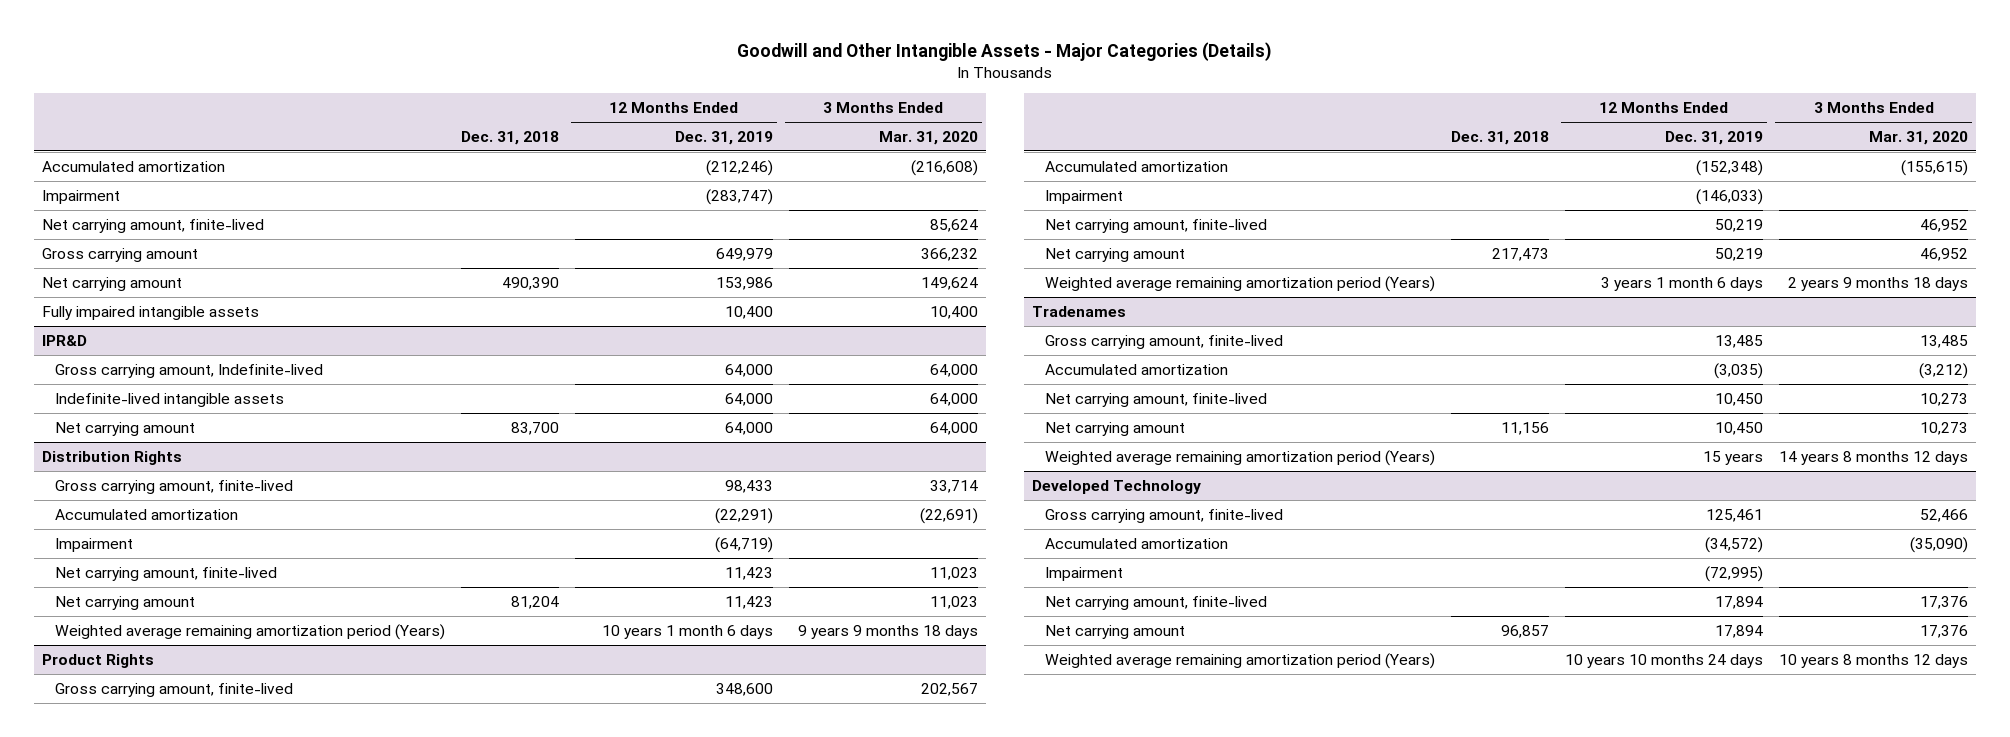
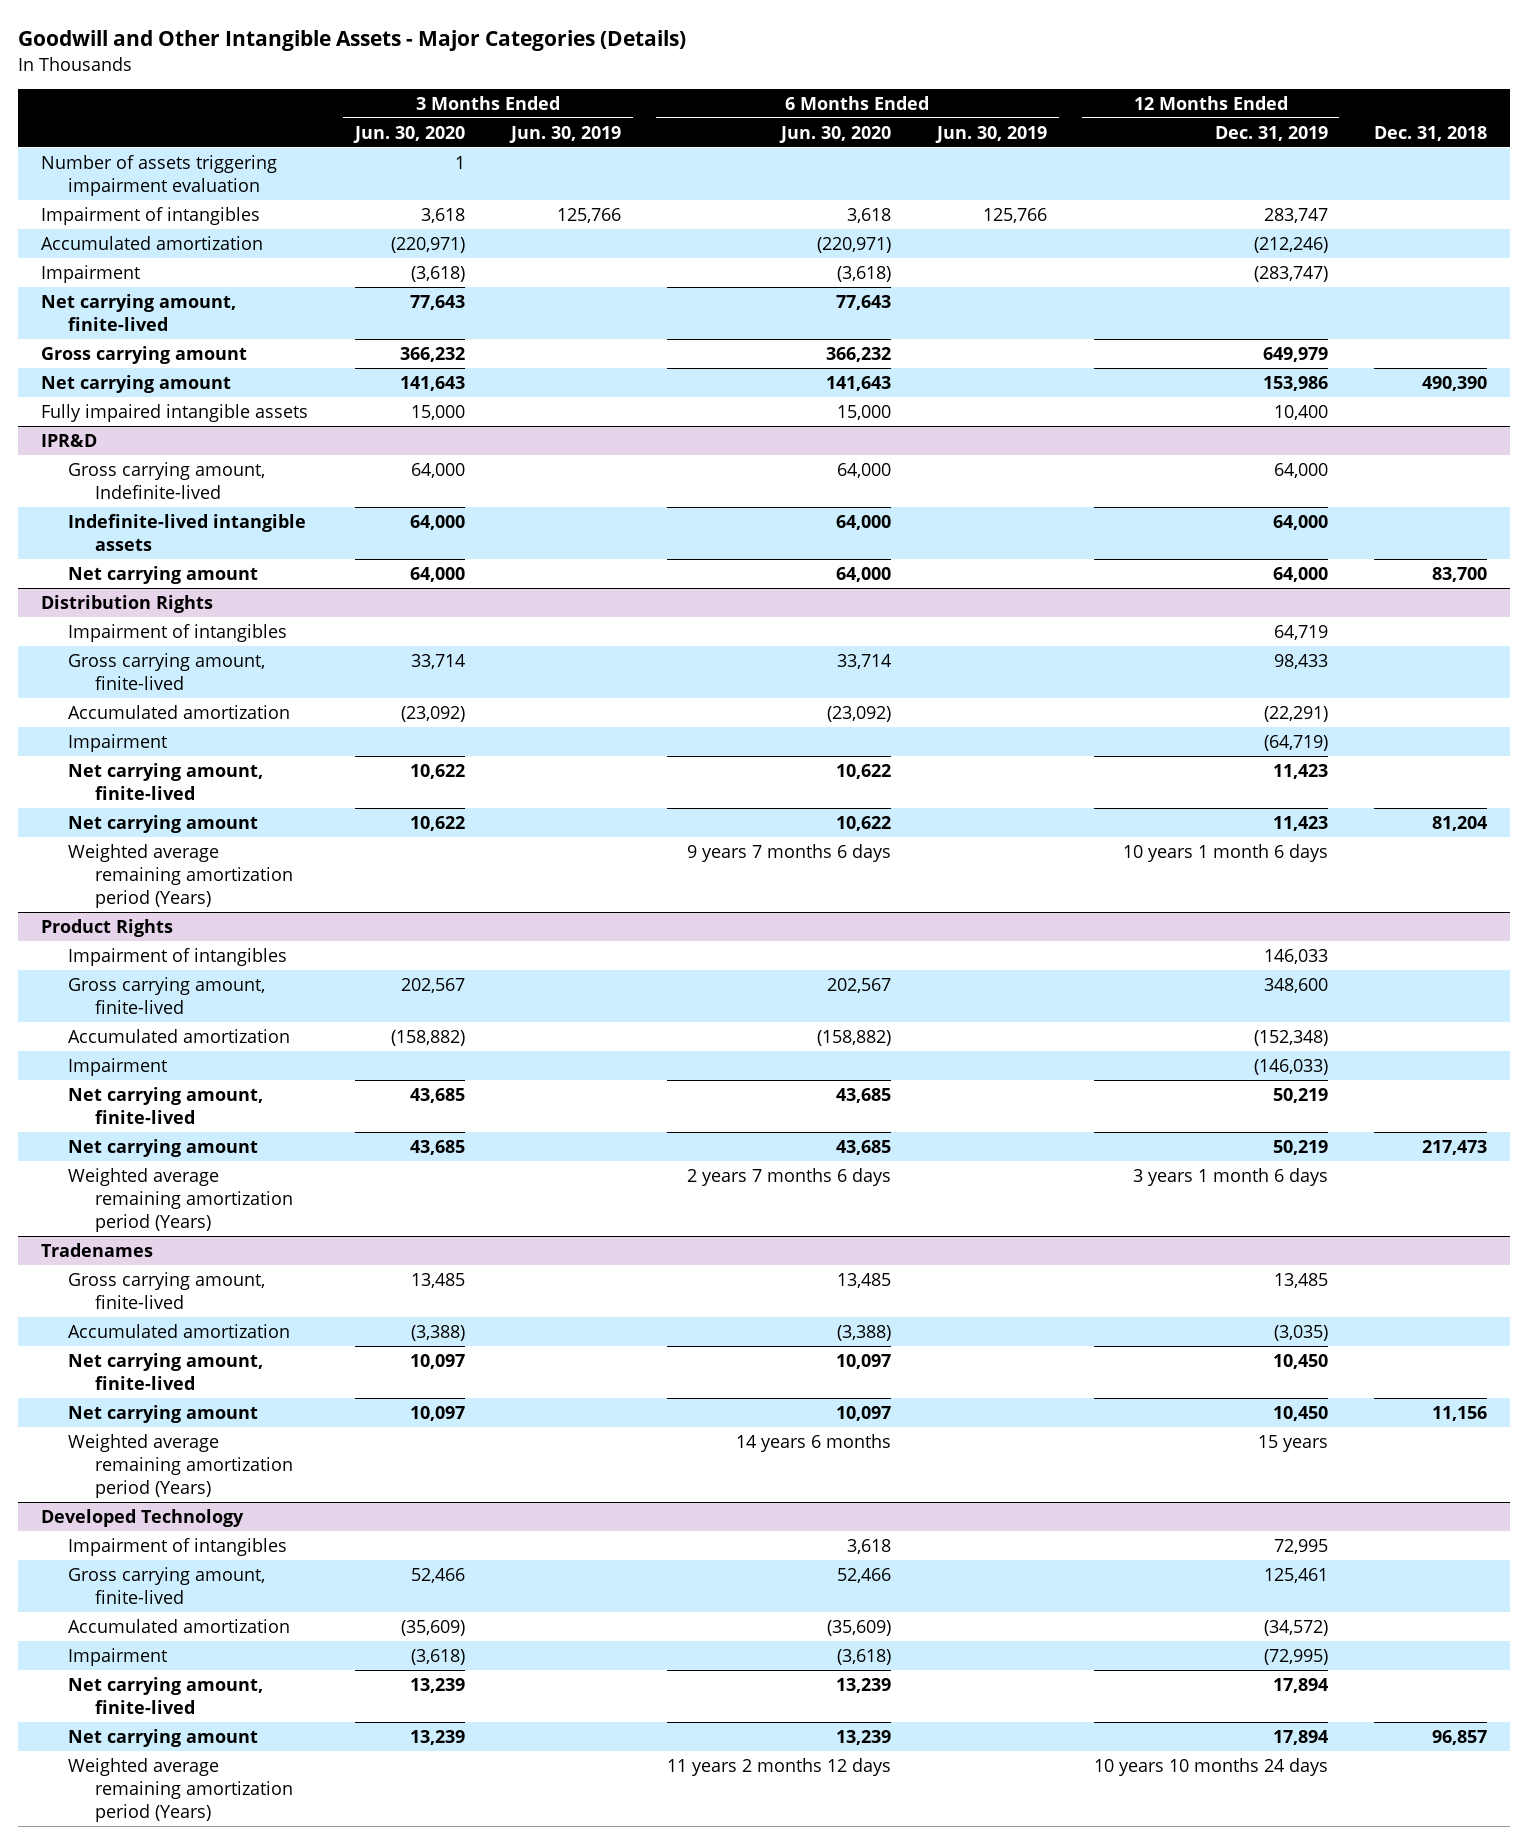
- | Dec. 31, 2018 | 12 Months Ended Dec. 31, 2019 | 3 Months Ended Mar. 31, 2020
+ | 3 Months Ended Jun. 30, 2020 | 3 Months Ended Jun. 30, 2019 | 6 Months Ended Jun. 30, 2020 | 6 Months Ended Jun. 30, 2019 | 12 Months Ended Dec. 31, 2019 | Dec. 31, 2018
+ Number of assets triggering impairment evaluation | 1 | | | | |
+ Impairment of intangibles | 3,618 | 125,766 | 3,618 | 125,766 | 283,747 |
@ Distribution Rights
+ Impairment of intangibles | | | | | 64,719 |
@ Product Rights
+ Impairment of intangibles | | | | | 146,033 |
@ Developed Technology
+ Impairment of intangibles | | | 3,618 | | 72,995 |

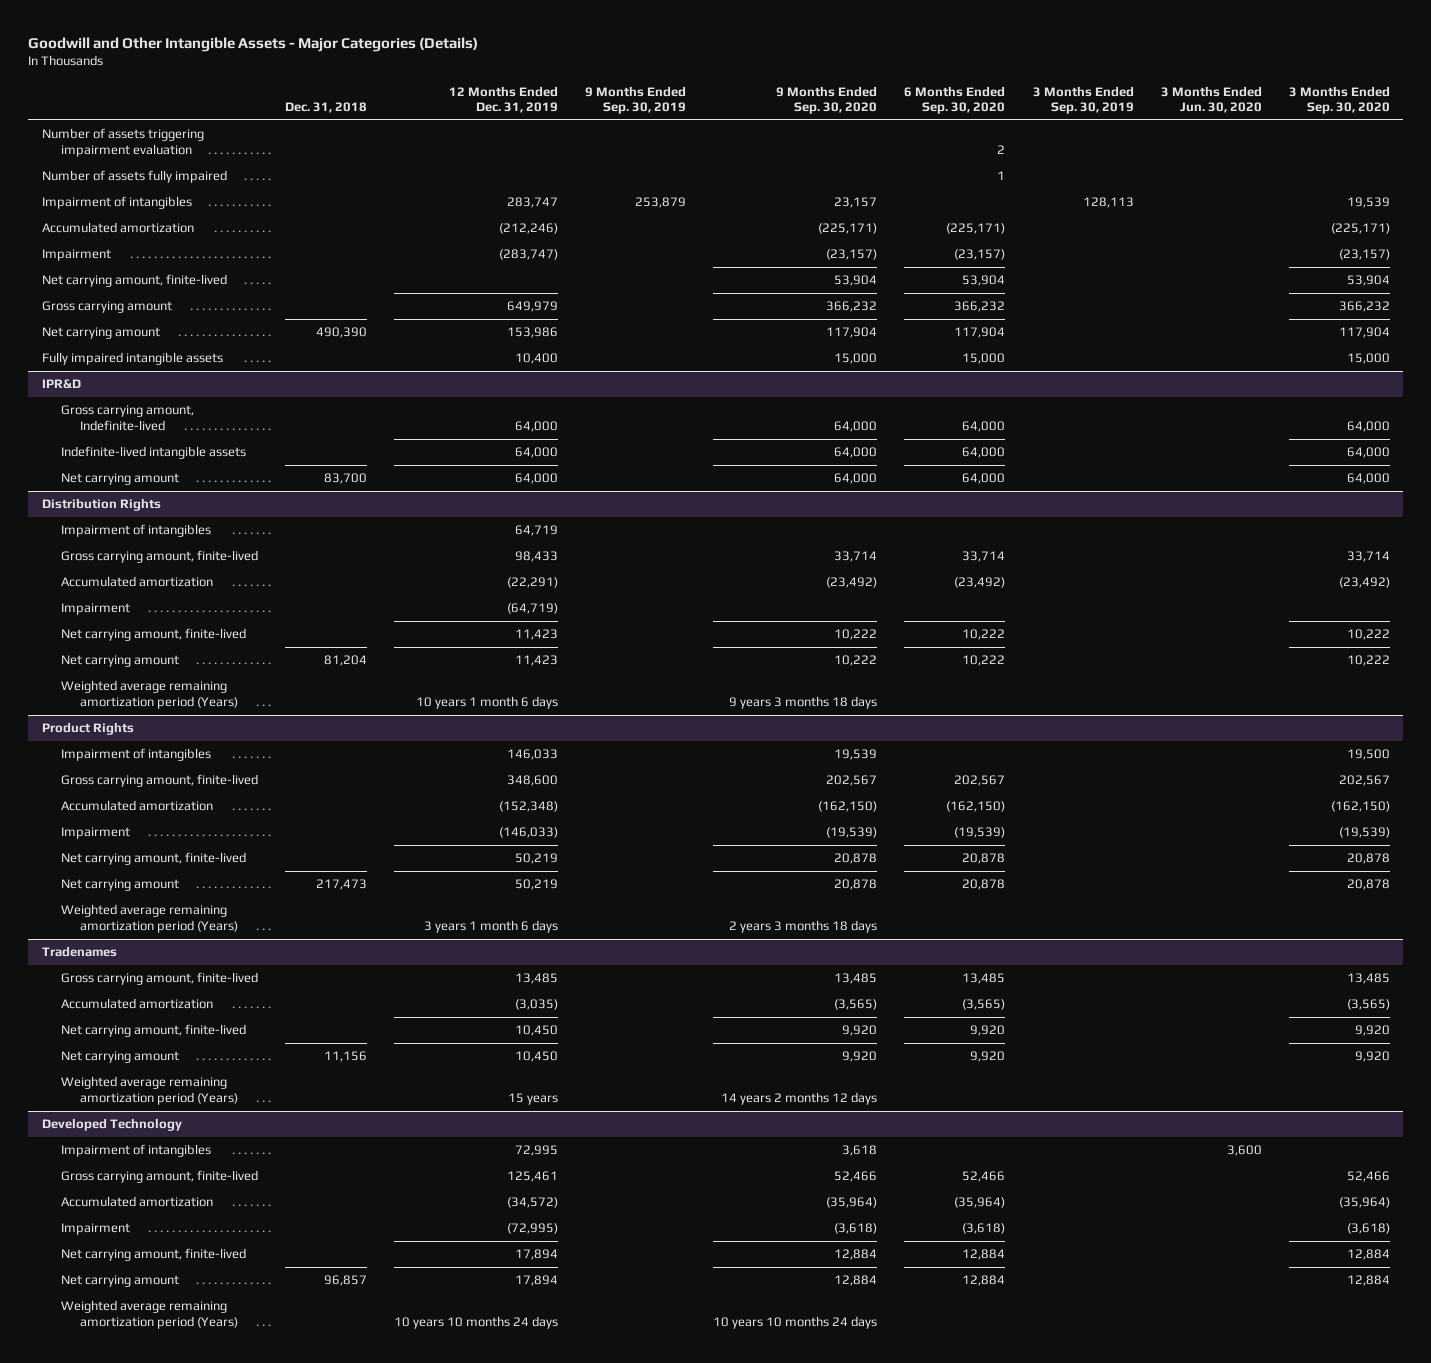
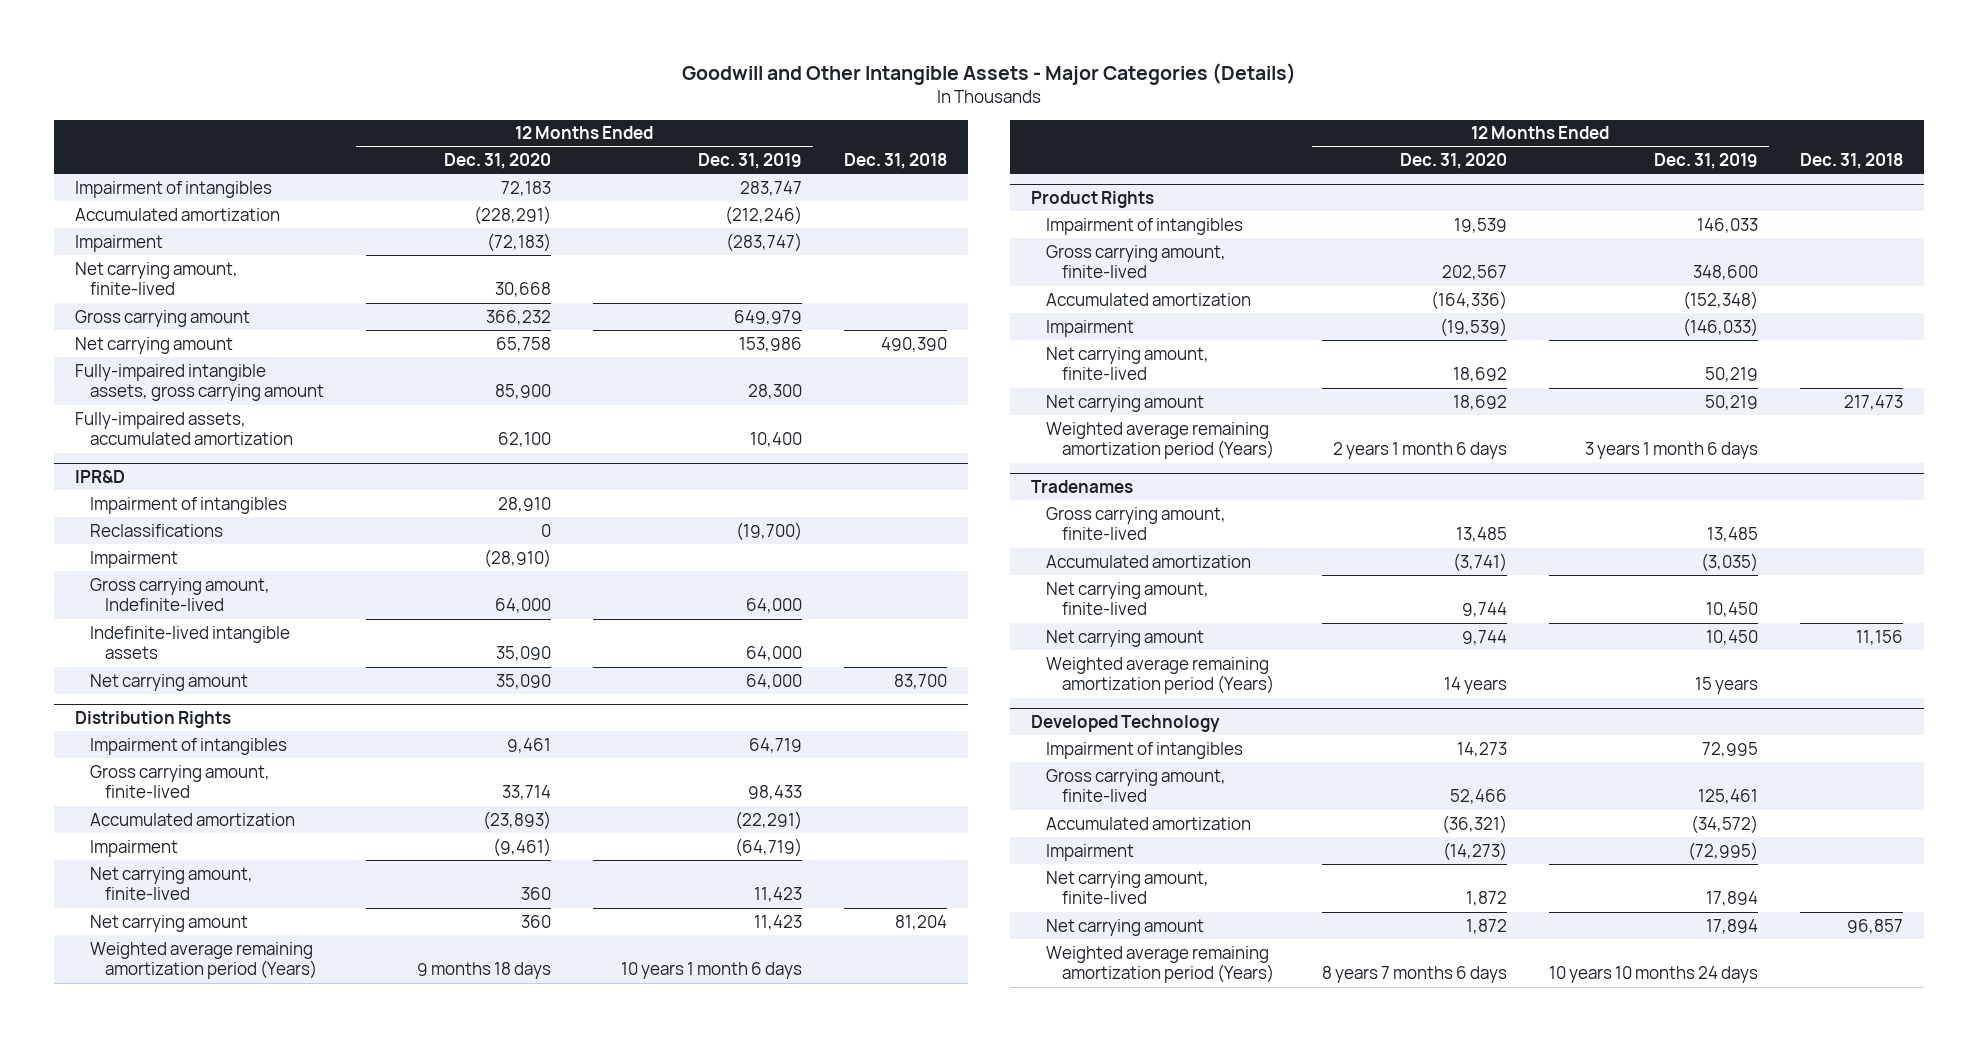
- | Dec. 31, 2018 | 12 Months Ended Dec. 31, 2019 | 9 Months Ended Sep. 30, 2019 | 9 Months Ended Sep. 30, 2020 | 6 Months Ended Sep. 30, 2020 | 3 Months Ended Sep. 30, 2019 | 3 Months Ended Jun. 30, 2020 | 3 Months Ended Sep. 30, 2020
+ | 12 Months Ended Dec. 31, 2020 | 12 Months Ended Dec. 31, 2019 | Dec. 31, 2018
- Number of assets triggering impairment evaluation | | | | | 2 | | |
- Number of assets fully impaired | | | | | 1 | | |
- Fully impaired intangible assets | | 10,400 | | 15,000 | 15,000 | | | 15,000
+ Fully-impaired intangible assets, gross carrying amount | 85,900 | 28,300 |
+ Fully-impaired assets, accumulated amortization | 62,100 | 10,400 |
@ IPR&D
+ Impairment of intangibles | 28,910 | |
+ Reclassifications | 0 | (19,700) |
+ Impairment | (28,910) | |

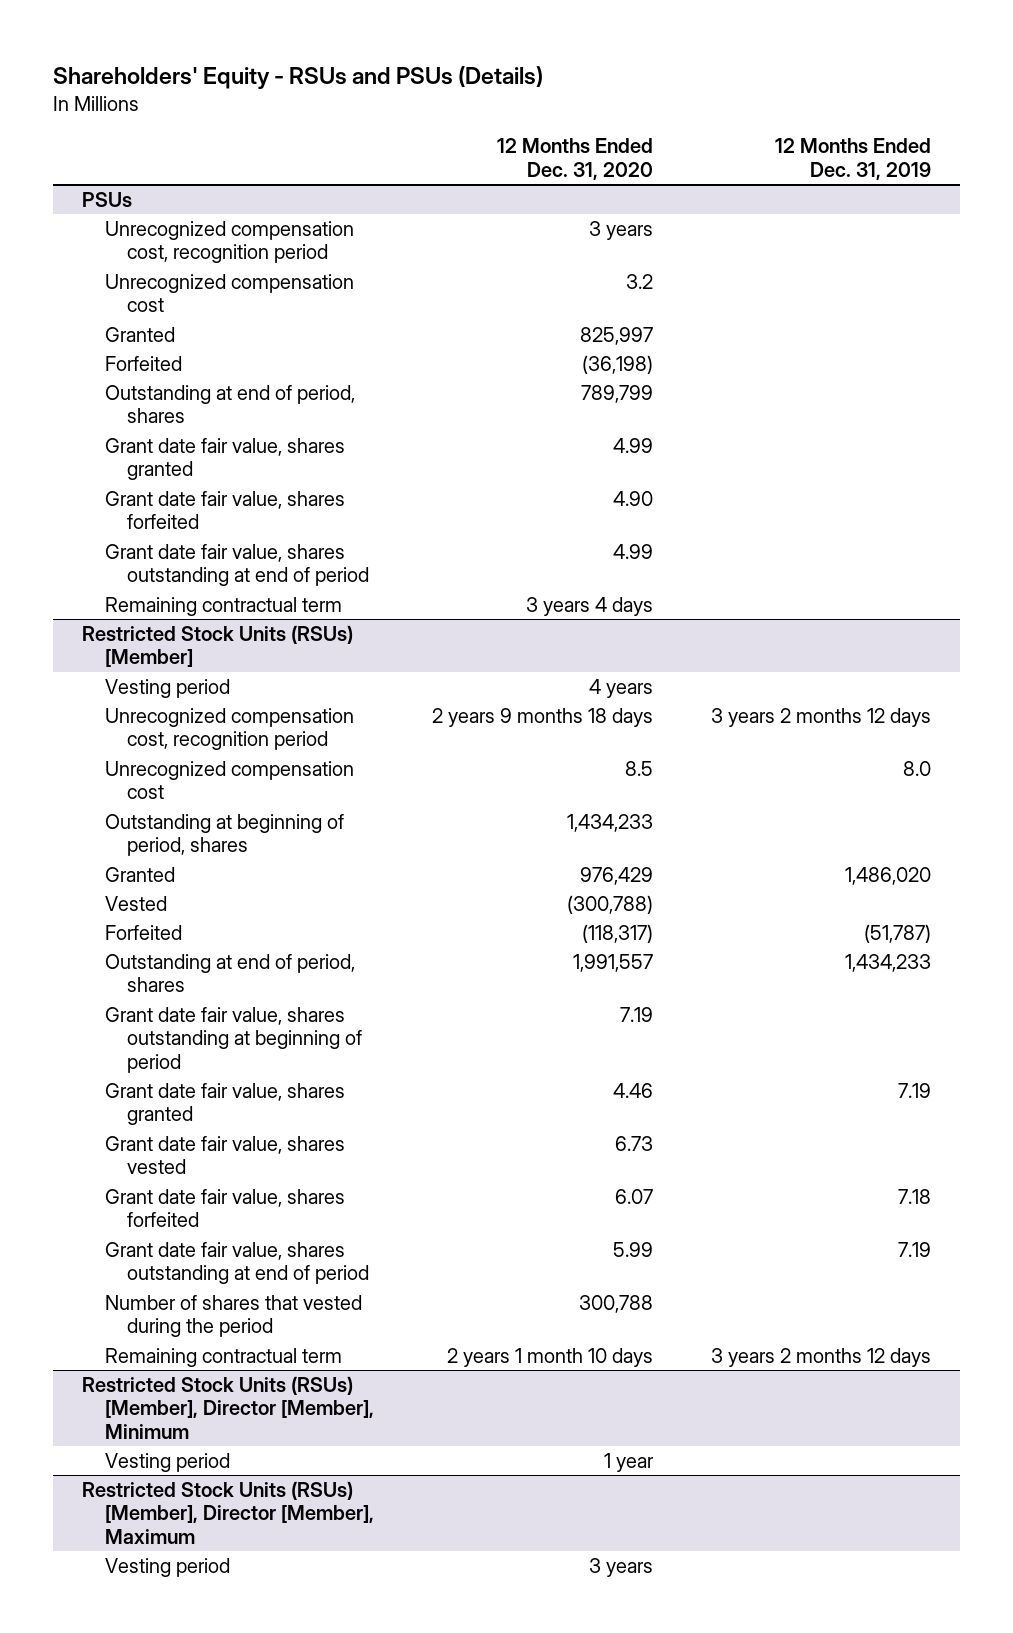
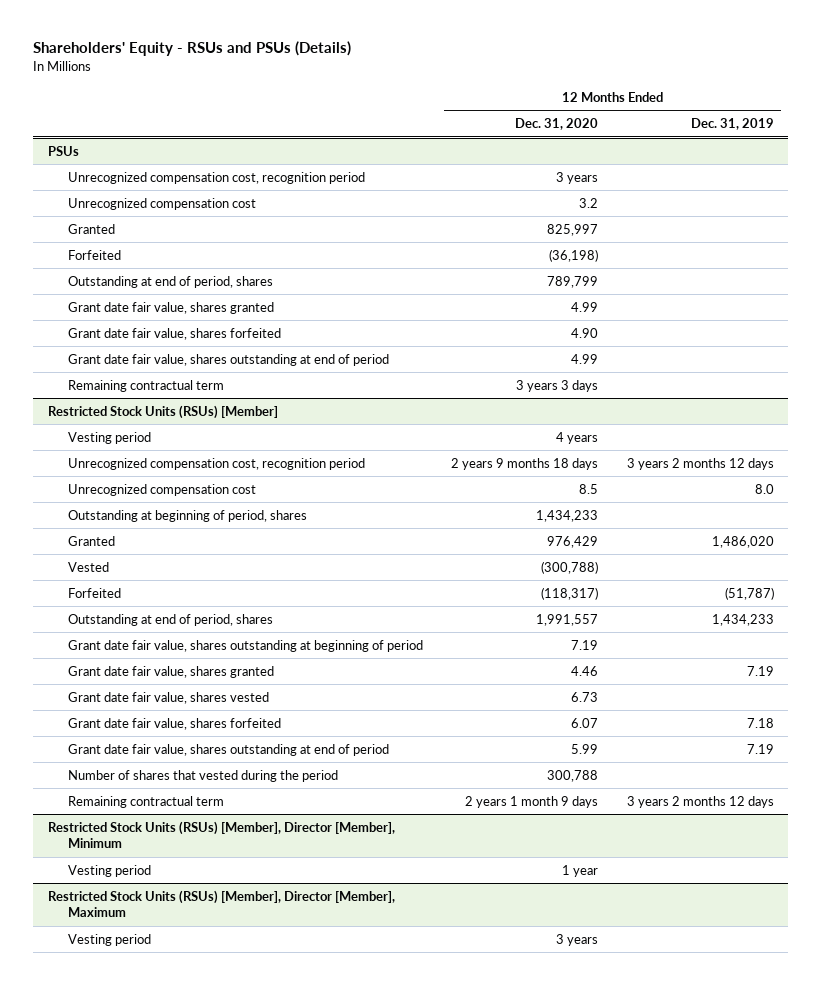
@ PSUs
- Remaining contractual term | 3 years 4 days |
+ Remaining contractual term | 3 years 3 days |
@ Restricted Stock Units (RSUs) [Member]
- Remaining contractual term | 2 years 1 month 10 days | 3 years 2 months 12 days
+ Remaining contractual term | 2 years 1 month 9 days | 3 years 2 months 12 days

